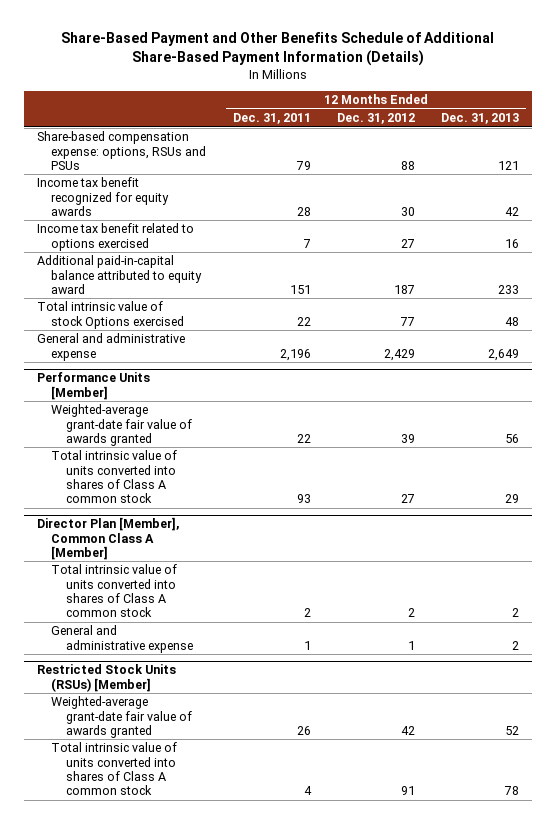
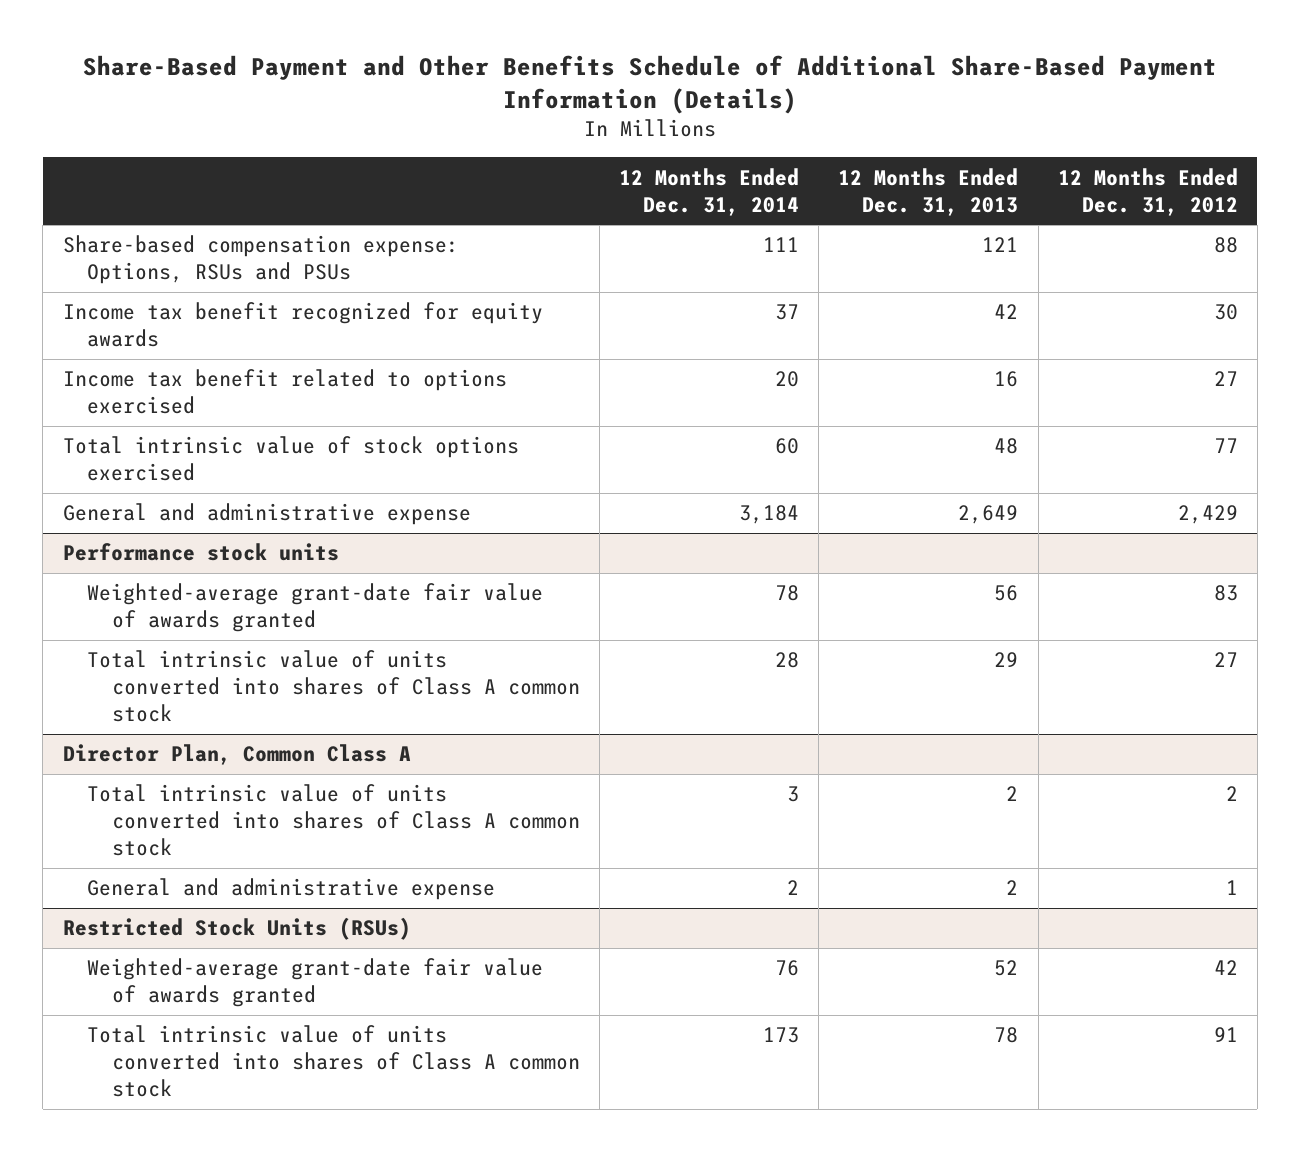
- | 12 Months Ended Dec. 31, 2011 | 12 Months Ended Dec. 31, 2012 | 12 Months Ended Dec. 31, 2013
+ | 12 Months Ended Dec. 31, 2014 | 12 Months Ended Dec. 31, 2013 | 12 Months Ended Dec. 31, 2012
- Share-based compensation expense: options, RSUs and PSUs | 79 | 88 | 121
+ Share-based compensation expense: Options, RSUs and PSUs | 111 | 121 | 88
- Additional paid-in-capital balance attributed to equity award | 151 | 187 | 233
- Total intrinsic value of stock Options exercised | 22 | 77 | 48
+ Total intrinsic value of stock options exercised | 60 | 48 | 77
- Performance Units [Member]
- Weighted-average grant-date fair value of awards granted | 22 | 39 | 56
+ Performance stock units
+ Weighted-average grant-date fair value of awards granted | 78 | 56 | 83
- Director Plan [Member], Common Class A [Member]
+ Director Plan, Common Class A
- Restricted Stock Units (RSUs) [Member]
+ Restricted Stock Units (RSUs)

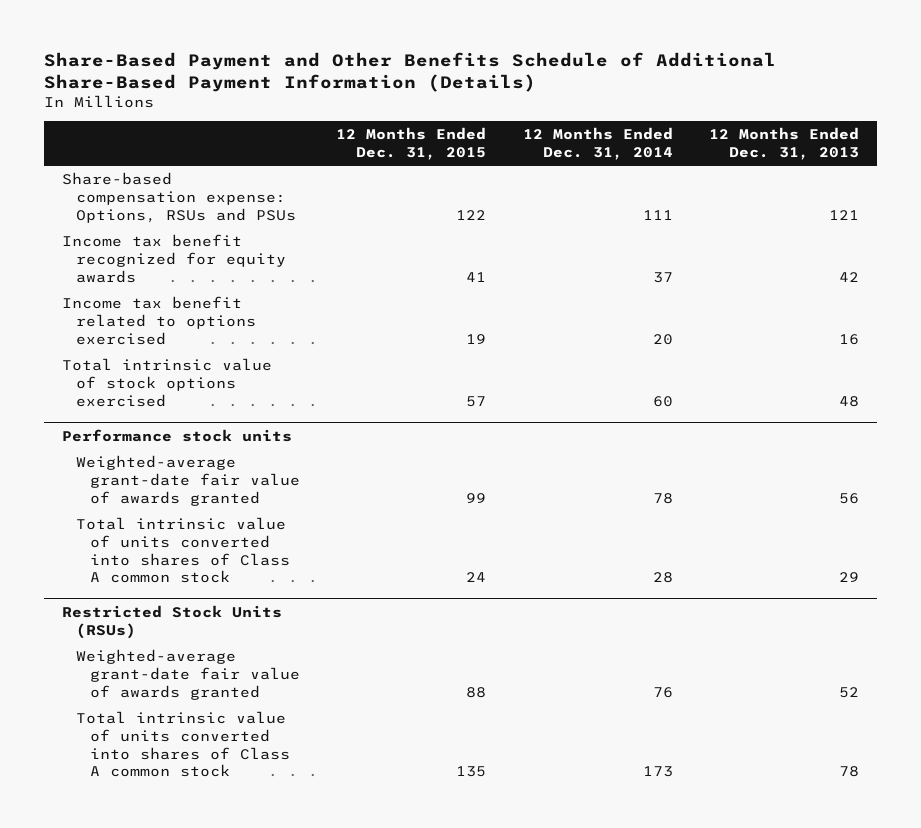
- | 12 Months Ended Dec. 31, 2014 | 12 Months Ended Dec. 31, 2013 | 12 Months Ended Dec. 31, 2012
+ | 12 Months Ended Dec. 31, 2015 | 12 Months Ended Dec. 31, 2014 | 12 Months Ended Dec. 31, 2013
- General and administrative expense | 3,184 | 2,649 | 2,429
- Director Plan, Common Class A
- Total intrinsic value of units converted into shares of Class A common stock | 3 | 2 | 2
- General and administrative expense | 2 | 2 | 1

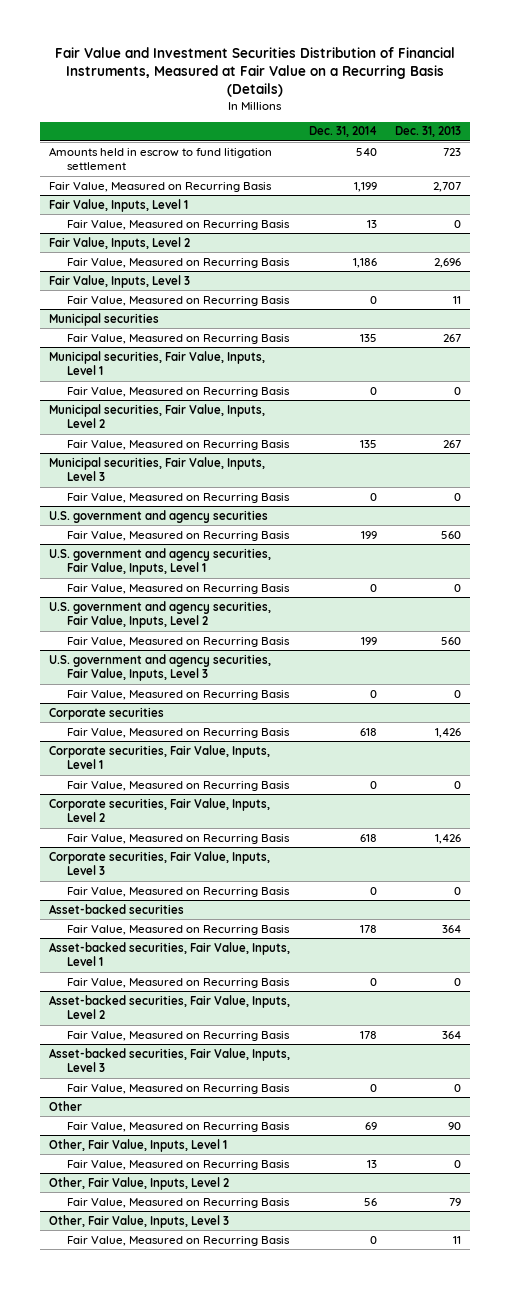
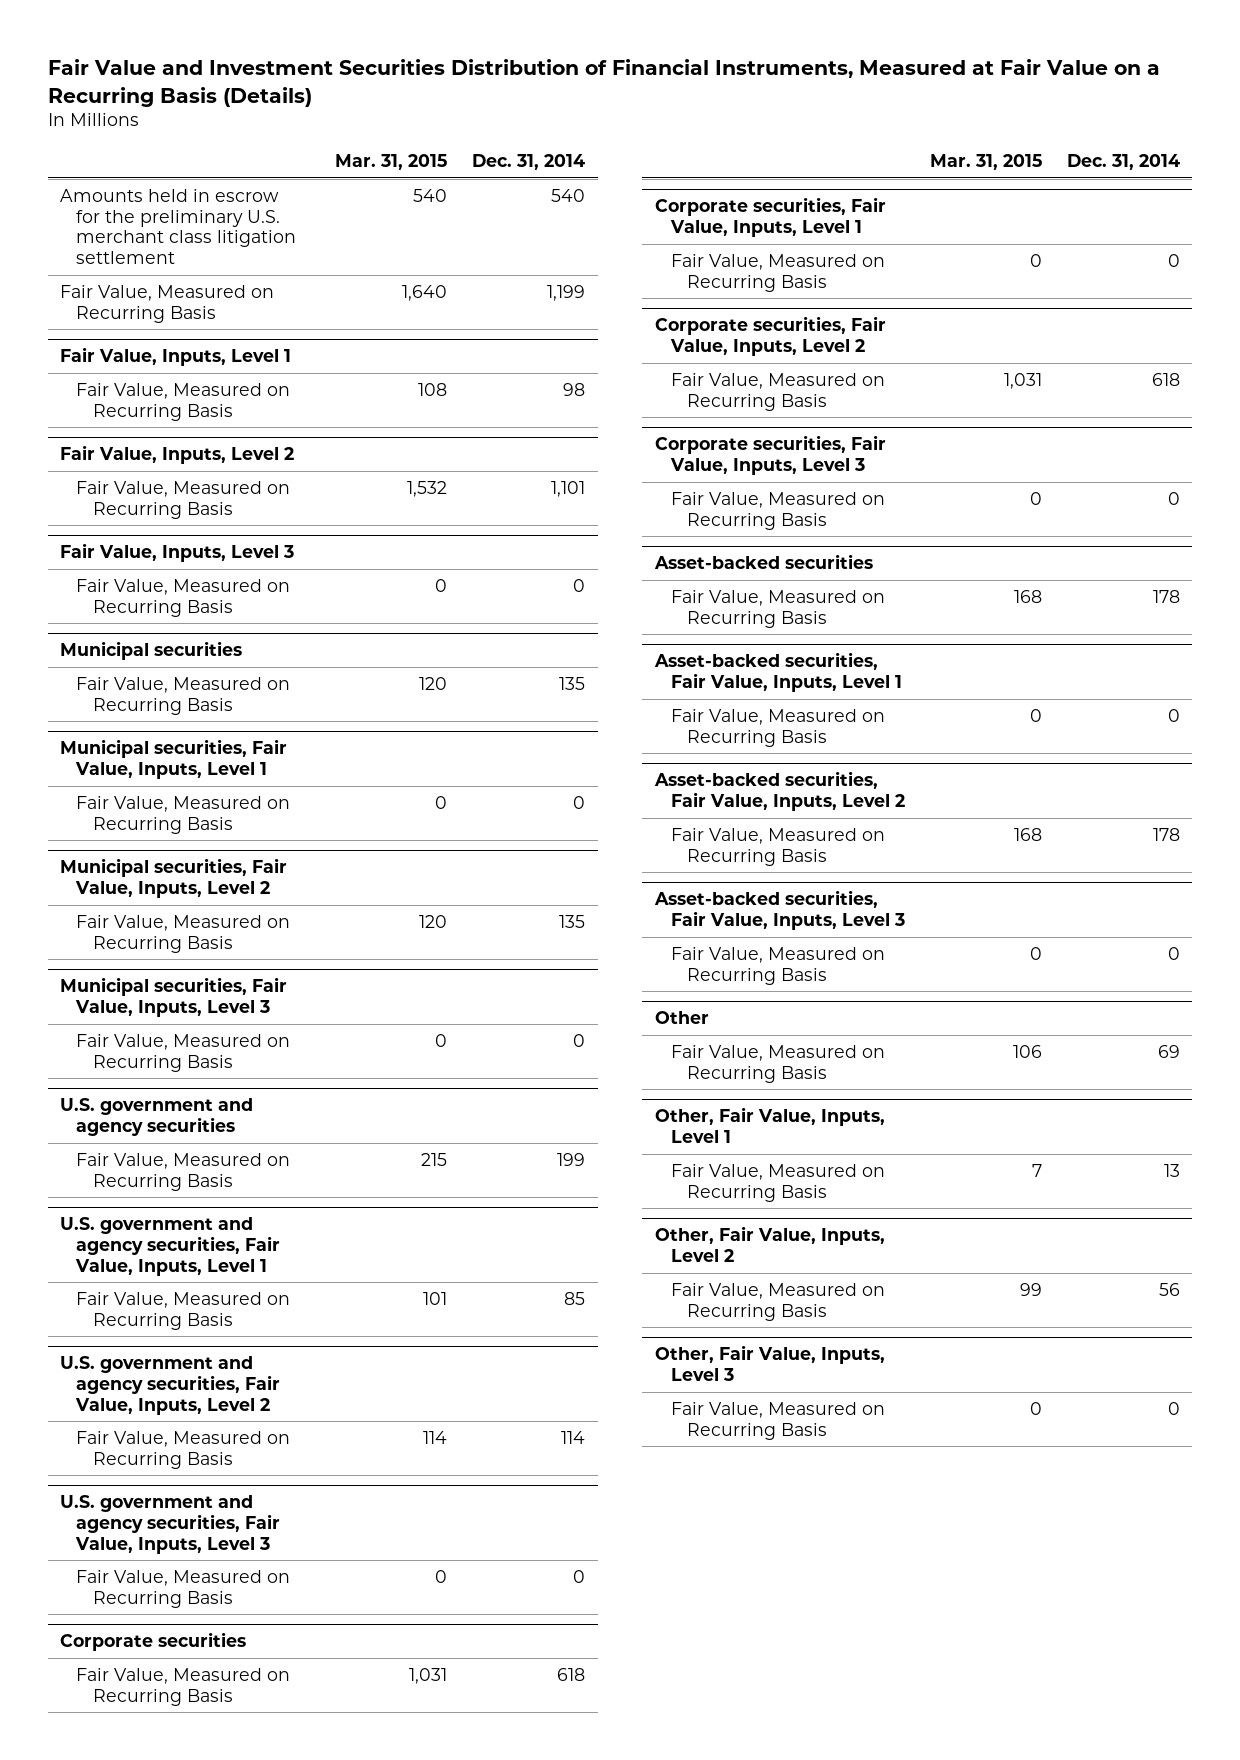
- | Dec. 31, 2014 | Dec. 31, 2013
+ | Mar. 31, 2015 | Dec. 31, 2014
- Amounts held in escrow to fund litigation settlement | 540 | 723
+ Amounts held in escrow for the preliminary U.S. merchant class litigation settlement | 540 | 540
@ Fair Value, Inputs, Level 1
- Fair Value, Measured on Recurring Basis | 13 | 0
+ Fair Value, Measured on Recurring Basis | 108 | 98
@ Fair Value, Inputs, Level 2
- Fair Value, Measured on Recurring Basis | 1,186 | 2,696
+ Fair Value, Measured on Recurring Basis | 1,532 | 1,101
@ U.S. government and agency securities, Fair Value, Inputs, Level 1
- Fair Value, Measured on Recurring Basis | 0 | 0
+ Fair Value, Measured on Recurring Basis | 101 | 85
@ U.S. government and agency securities, Fair Value, Inputs, Level 2
- Fair Value, Measured on Recurring Basis | 199 | 560
+ Fair Value, Measured on Recurring Basis | 114 | 114

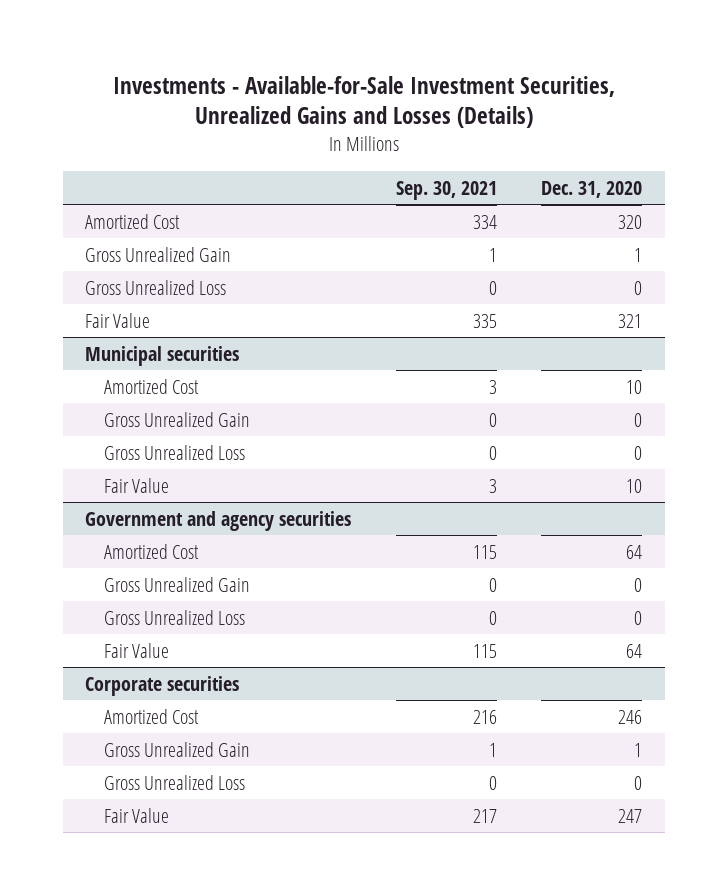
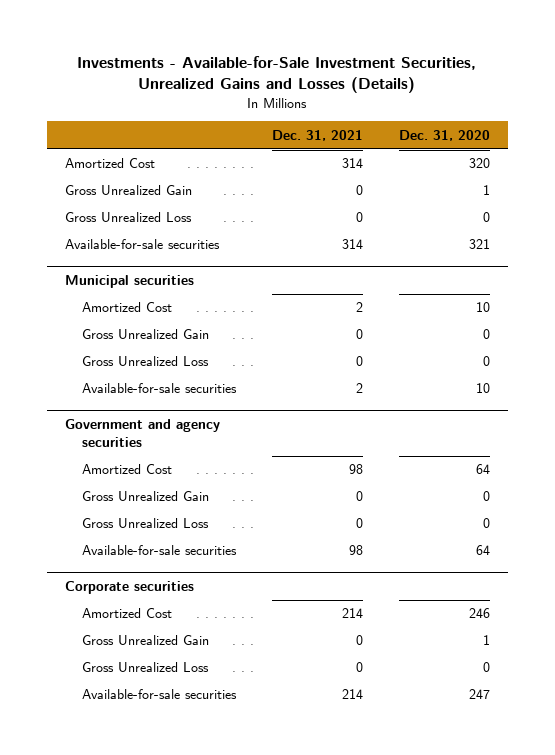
- | Sep. 30, 2021 | Dec. 31, 2020
+ | Dec. 31, 2021 | Dec. 31, 2020
- Fair Value | 335 | 321
+ Available-for-sale securities | 314 | 321
@ Municipal securities
- Fair Value | 3 | 10
+ Available-for-sale securities | 2 | 10
@ Government and agency securities
- Fair Value | 115 | 64
+ Available-for-sale securities | 98 | 64
@ Corporate securities
- Fair Value | 217 | 247
+ Available-for-sale securities | 214 | 247

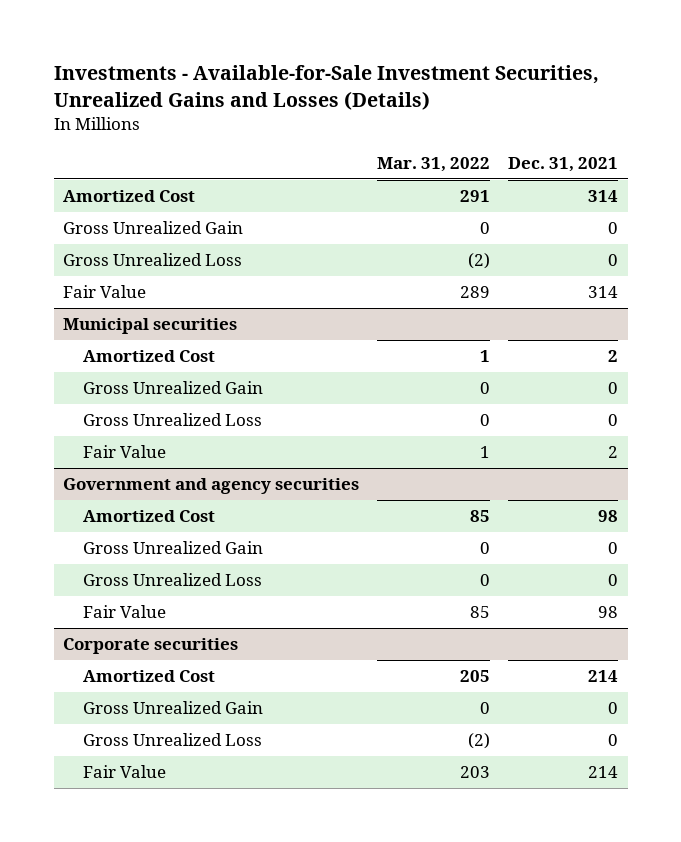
- | Dec. 31, 2021 | Dec. 31, 2020
+ | Mar. 31, 2022 | Dec. 31, 2021
- Available-for-sale securities | 314 | 321
+ Fair Value | 289 | 314
@ Municipal securities
- Available-for-sale securities | 2 | 10
+ Fair Value | 1 | 2
@ Government and agency securities
- Available-for-sale securities | 98 | 64
+ Fair Value | 85 | 98
@ Corporate securities
- Available-for-sale securities | 214 | 247
+ Fair Value | 203 | 214

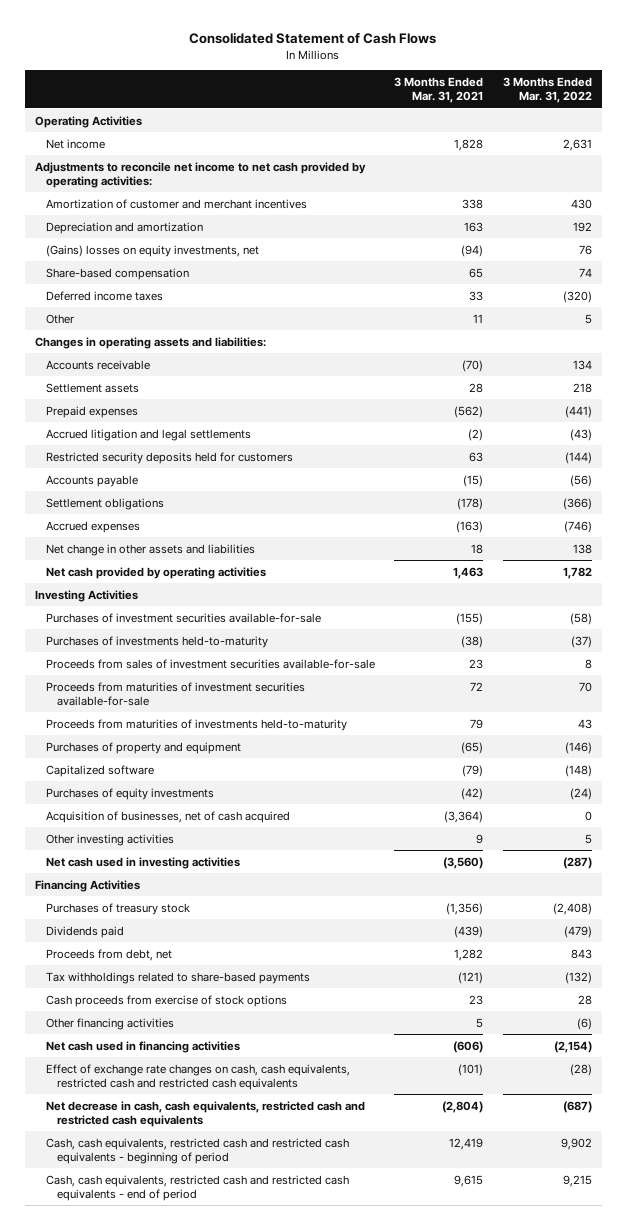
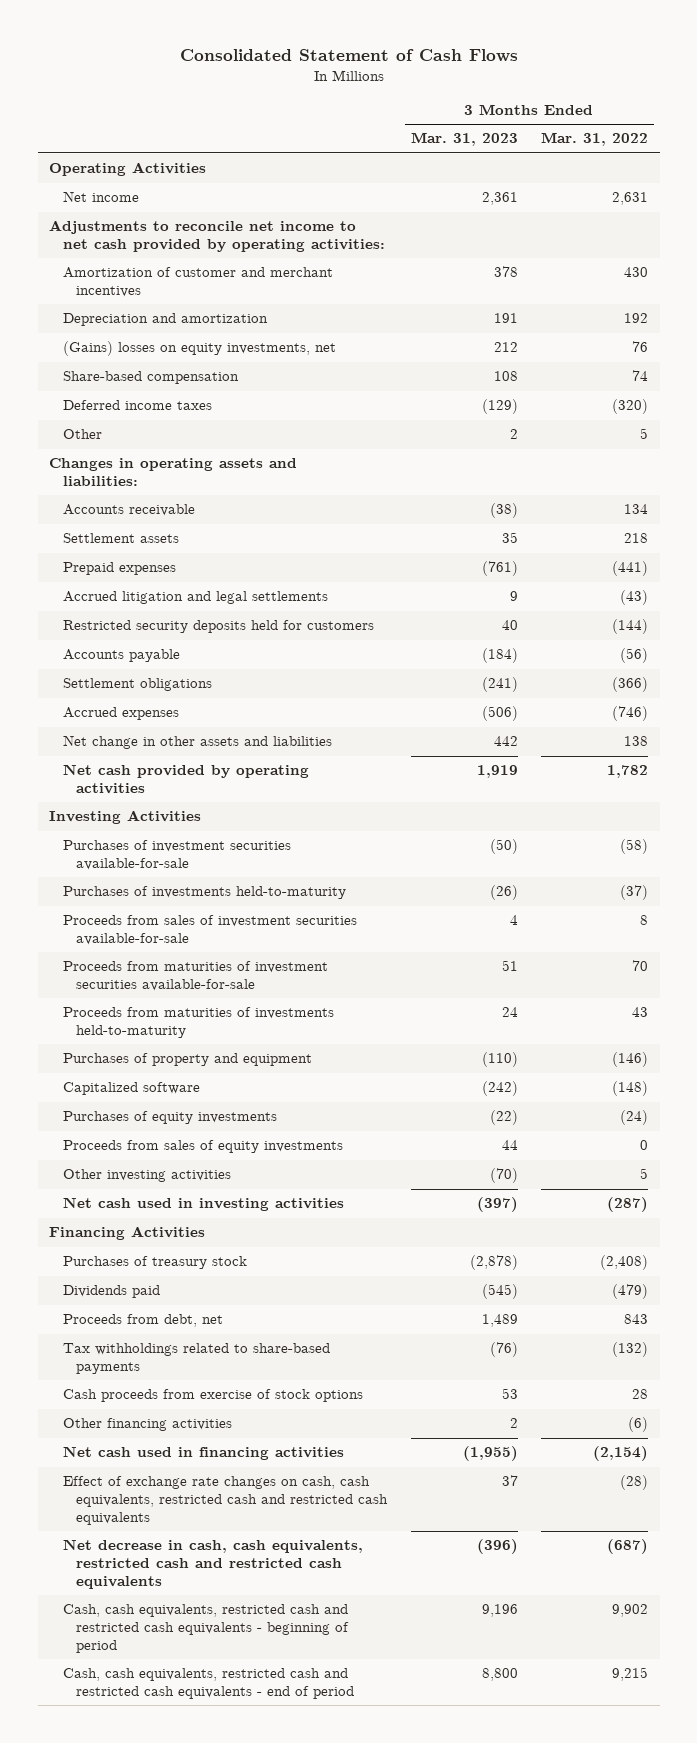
- | 3 Months Ended Mar. 31, 2021 | 3 Months Ended Mar. 31, 2022
+ | 3 Months Ended Mar. 31, 2023 | 3 Months Ended Mar. 31, 2022
- Acquisition of businesses, net of cash acquired | (3,364) | 0
+ Proceeds from sales of equity investments | 44 | 0

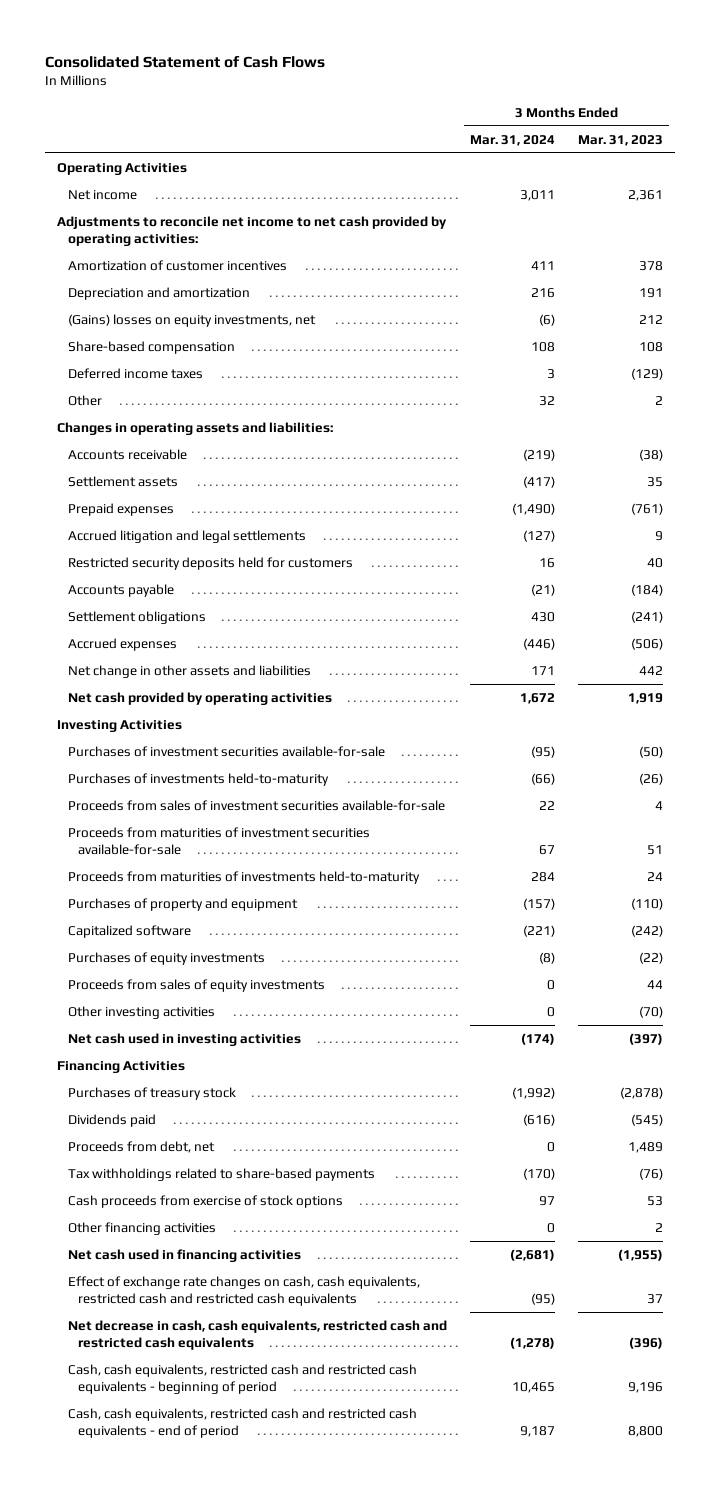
- | 3 Months Ended Mar. 31, 2023 | 3 Months Ended Mar. 31, 2022
+ | 3 Months Ended Mar. 31, 2024 | 3 Months Ended Mar. 31, 2023
- Amortization of customer and merchant incentives | 378 | 430
+ Amortization of customer incentives | 411 | 378

